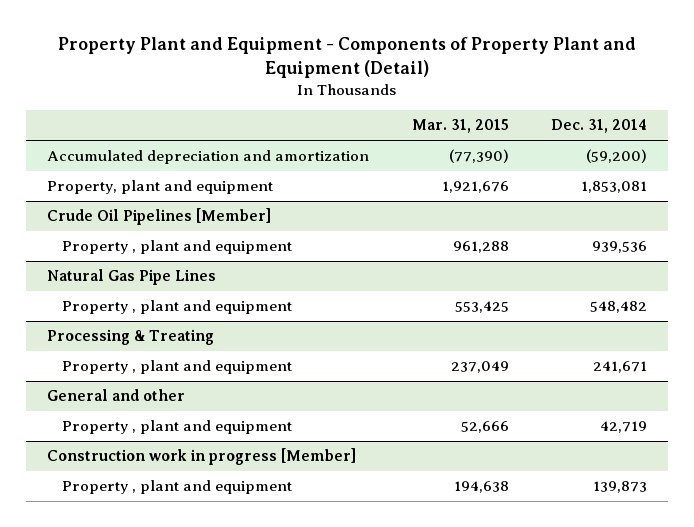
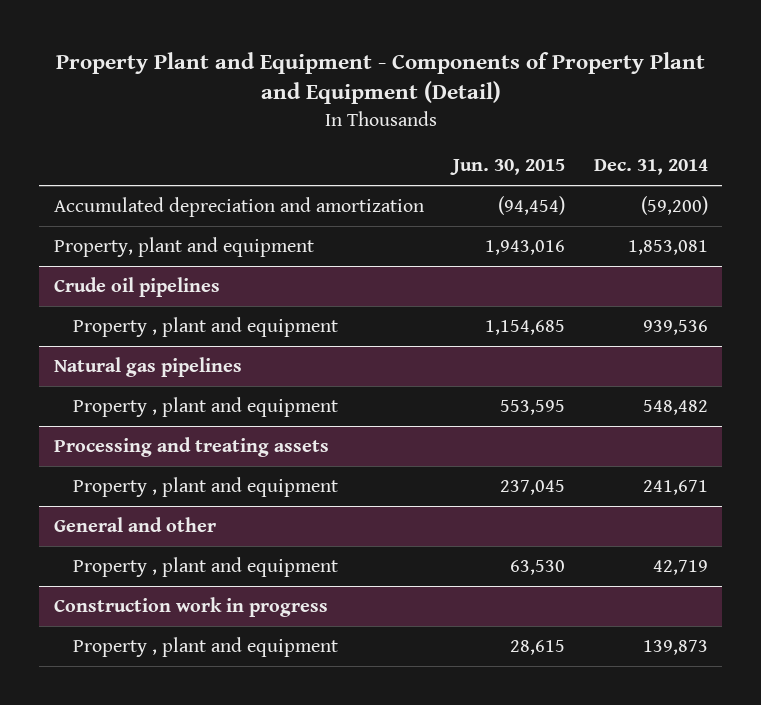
- | Mar. 31, 2015 | Dec. 31, 2014
+ | Jun. 30, 2015 | Dec. 31, 2014
- Crude Oil Pipelines [Member]
+ Crude oil pipelines
- Natural Gas Pipe Lines
+ Natural gas pipelines
- Processing & Treating
+ Processing and treating assets
- Construction work in progress [Member]
+ Construction work in progress

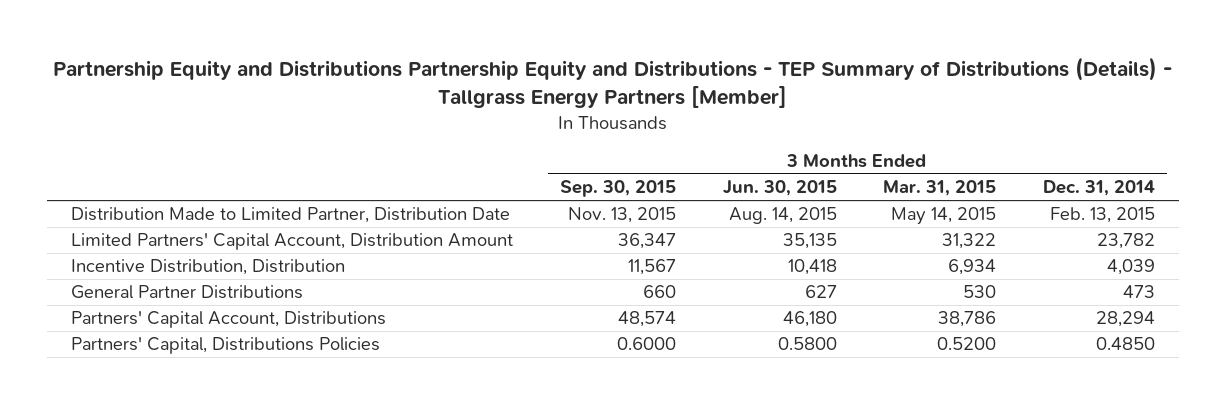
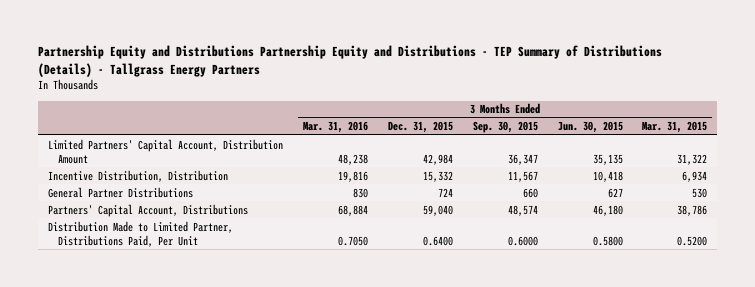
- Partnership Equity and Distributions Partnership Equity and Distributions - TEP Summary of Distributions (Details) - Tallgrass Energy Partners [Member]
+ Partnership Equity and Distributions Partnership Equity and Distributions - TEP Summary of Distributions (Details) - Tallgrass Energy Partners
- | 3 Months Ended Sep. 30, 2015 | 3 Months Ended Jun. 30, 2015 | 3 Months Ended Mar. 31, 2015 | 3 Months Ended Dec. 31, 2014
+ | 3 Months Ended Mar. 31, 2016 | 3 Months Ended Dec. 31, 2015 | 3 Months Ended Sep. 30, 2015 | 3 Months Ended Jun. 30, 2015 | 3 Months Ended Mar. 31, 2015
- Distribution Made to Limited Partner, Distribution Date | Nov. 13, 2015 | Aug. 14, 2015 | May 14, 2015 | Feb. 13, 2015
- Partners' Capital, Distributions Policies | 0.6000 | 0.5800 | 0.5200 | 0.4850
+ Distribution Made to Limited Partner, Distributions Paid, Per Unit | 0.7050 | 0.6400 | 0.6000 | 0.5800 | 0.5200

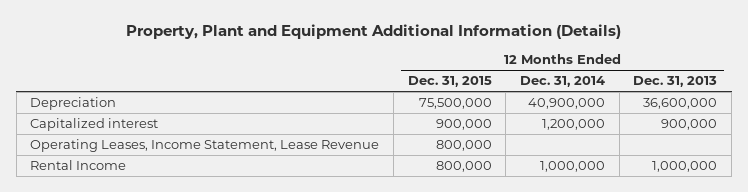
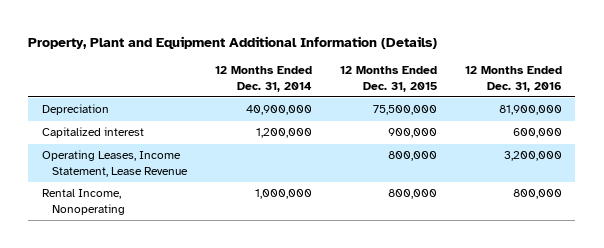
- | 12 Months Ended Dec. 31, 2015 | 12 Months Ended Dec. 31, 2014 | 12 Months Ended Dec. 31, 2013
+ | 12 Months Ended Dec. 31, 2014 | 12 Months Ended Dec. 31, 2015 | 12 Months Ended Dec. 31, 2016
- Rental Income | 800,000 | 1,000,000 | 1,000,000
+ Rental Income, Nonoperating | 1,000,000 | 800,000 | 800,000

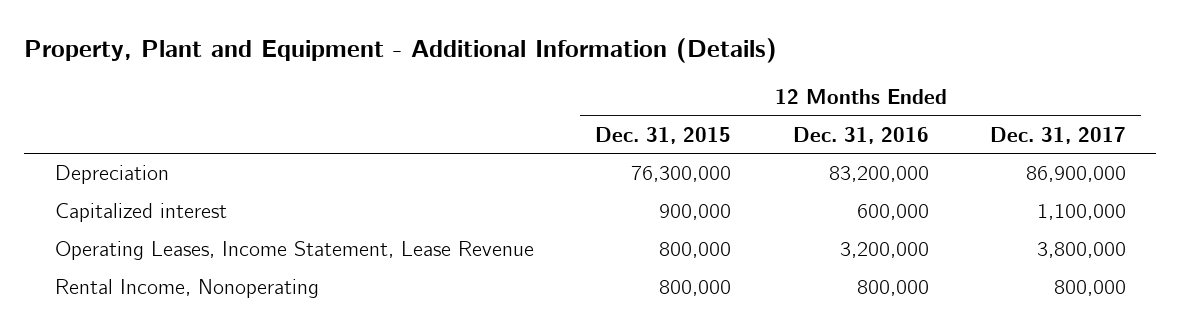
- Property, Plant and Equipment Additional Information (Details)
+ Property, Plant and Equipment - Additional Information (Details)
- | 12 Months Ended Dec. 31, 2014 | 12 Months Ended Dec. 31, 2015 | 12 Months Ended Dec. 31, 2016
+ | 12 Months Ended Dec. 31, 2015 | 12 Months Ended Dec. 31, 2016 | 12 Months Ended Dec. 31, 2017
- Depreciation | 40,900,000 | 75,500,000 | 81,900,000
+ Depreciation | 76,300,000 | 83,200,000 | 86,900,000

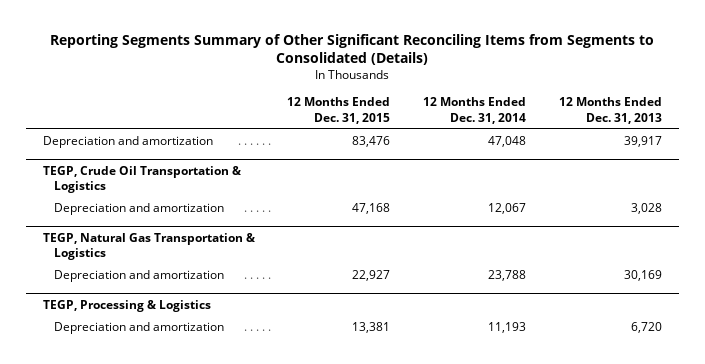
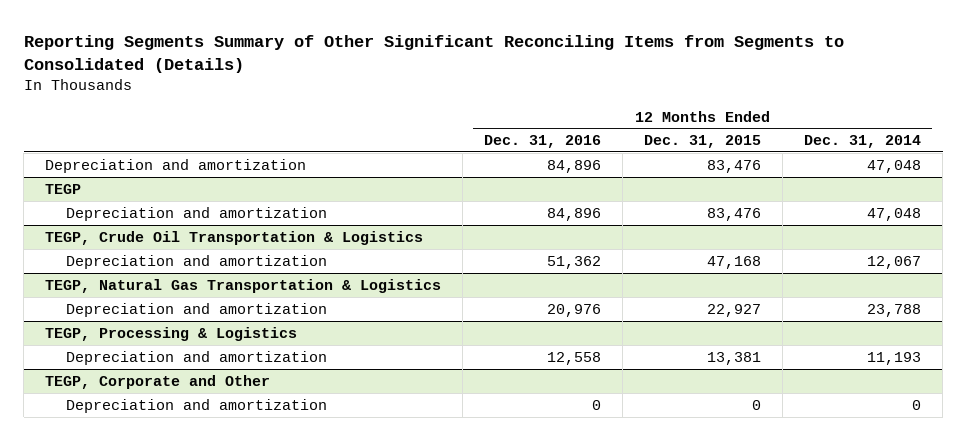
- | 12 Months Ended Dec. 31, 2015 | 12 Months Ended Dec. 31, 2014 | 12 Months Ended Dec. 31, 2013
+ | 12 Months Ended Dec. 31, 2016 | 12 Months Ended Dec. 31, 2015 | 12 Months Ended Dec. 31, 2014
+ TEGP
+ Depreciation and amortization | 84,896 | 83,476 | 47,048
+ TEGP, Corporate and Other
+ Depreciation and amortization | 0 | 0 | 0

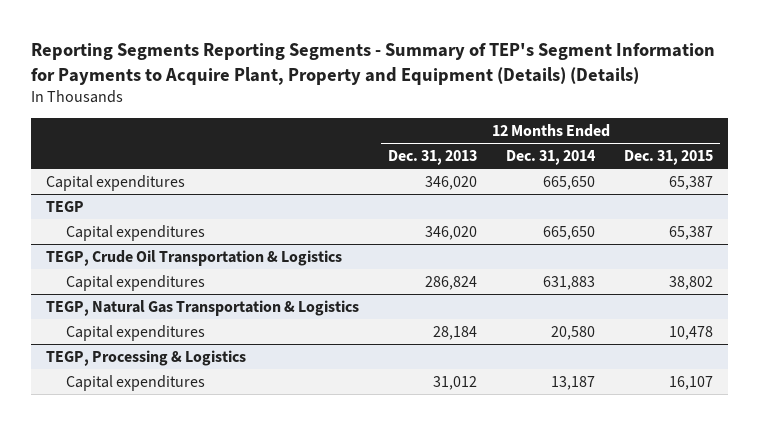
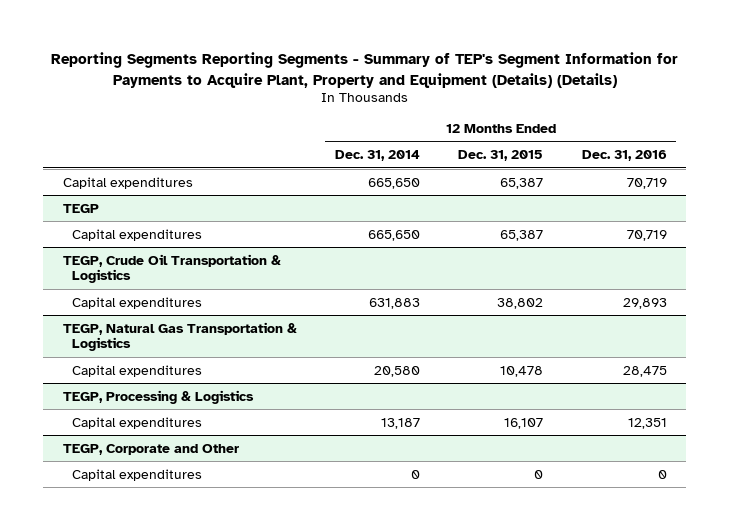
- | 12 Months Ended Dec. 31, 2013 | 12 Months Ended Dec. 31, 2014 | 12 Months Ended Dec. 31, 2015
+ | 12 Months Ended Dec. 31, 2014 | 12 Months Ended Dec. 31, 2015 | 12 Months Ended Dec. 31, 2016
+ TEGP, Corporate and Other
+ Capital expenditures | 0 | 0 | 0

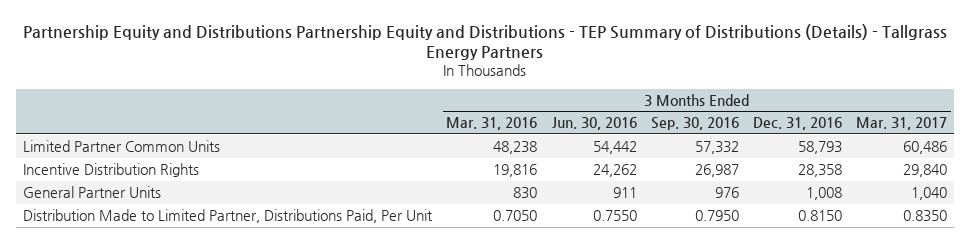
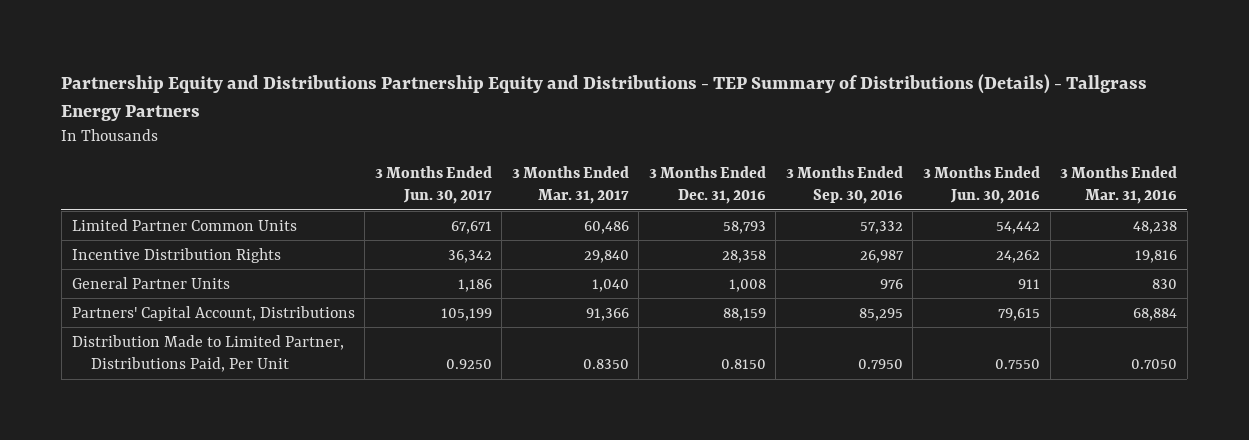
- | 3 Months Ended Mar. 31, 2016 | 3 Months Ended Jun. 30, 2016 | 3 Months Ended Sep. 30, 2016 | 3 Months Ended Dec. 31, 2016 | 3 Months Ended Mar. 31, 2017
+ | 3 Months Ended Jun. 30, 2017 | 3 Months Ended Mar. 31, 2017 | 3 Months Ended Dec. 31, 2016 | 3 Months Ended Sep. 30, 2016 | 3 Months Ended Jun. 30, 2016 | 3 Months Ended Mar. 31, 2016
+ Partners' Capital Account, Distributions | 105,199 | 91,366 | 88,159 | 85,295 | 79,615 | 68,884

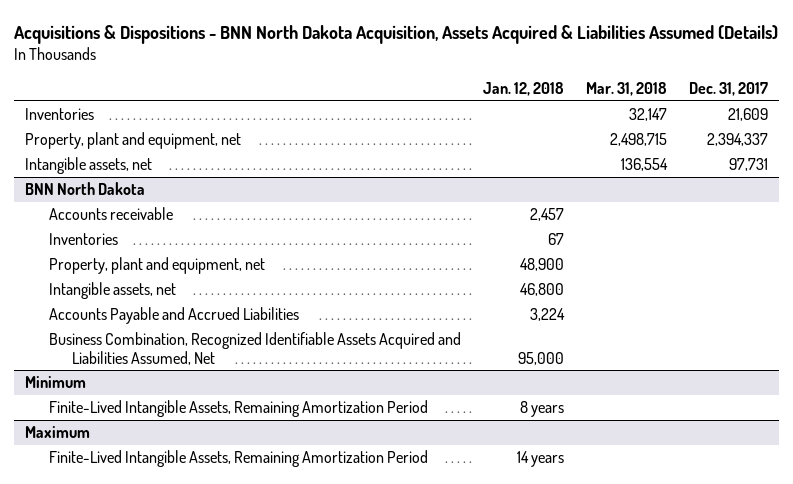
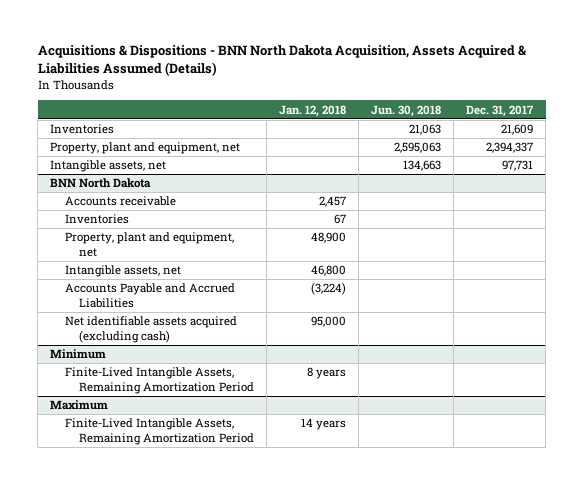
- | Jan. 12, 2018 | Mar. 31, 2018 | Dec. 31, 2017
+ | Jan. 12, 2018 | Jun. 30, 2018 | Dec. 31, 2017
@ BNN North Dakota
- Accounts Payable and Accrued Liabilities | 3,224 | |
- Business Combination, Recognized Identifiable Assets Acquired and Liabilities Assumed, Net | 95,000 | |
+ Accounts Payable and Accrued Liabilities | (3,224) | |
+ Net identifiable assets acquired (excluding cash) | 95,000 | |

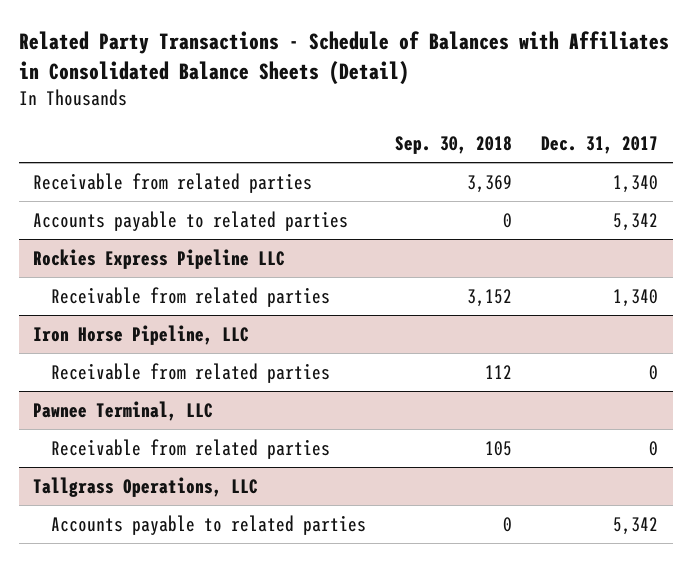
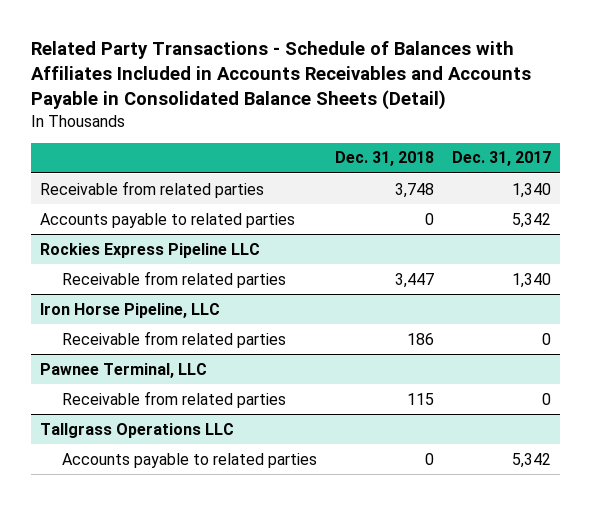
- Related Party Transactions - Schedule of Balances with Affiliates in Consolidated Balance Sheets (Detail)
+ Related Party Transactions - Schedule of Balances with Affiliates Included in Accounts Receivables and Accounts Payable in Consolidated Balance Sheets (Detail)
- | Sep. 30, 2018 | Dec. 31, 2017
+ | Dec. 31, 2018 | Dec. 31, 2017
- Tallgrass Operations, LLC
+ Tallgrass Operations LLC

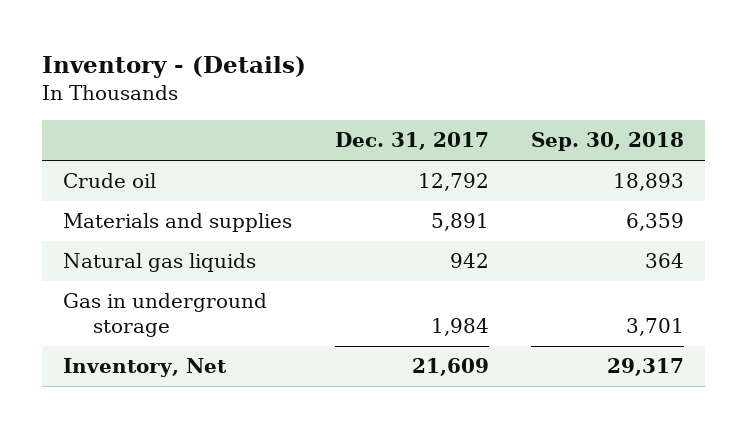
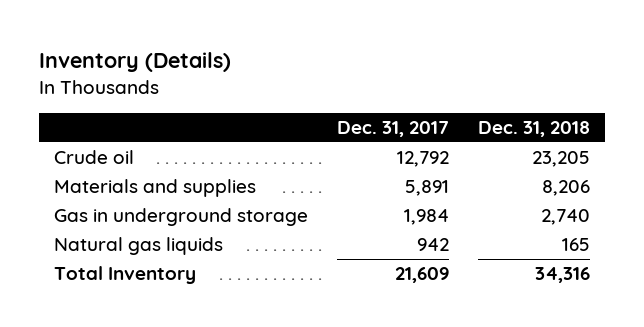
- Inventory - (Details)
+ Inventory (Details)
- | Dec. 31, 2017 | Sep. 30, 2018
+ | Dec. 31, 2017 | Dec. 31, 2018
- Inventory, Net | 21,609 | 29,317
moved down: Natural gas liquids | 942 | 165
+ Total Inventory | 21,609 | 34,316

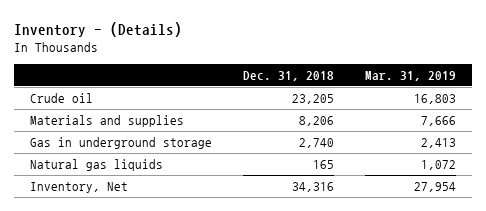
- Inventory (Details)
+ Inventory - (Details)
- | Dec. 31, 2017 | Dec. 31, 2018
+ | Dec. 31, 2018 | Mar. 31, 2019
- Total Inventory | 21,609 | 34,316
+ Inventory, Net | 34,316 | 27,954

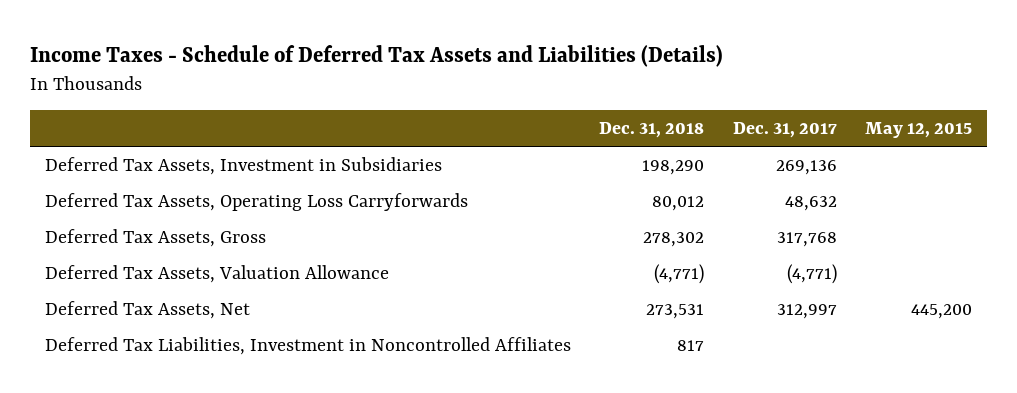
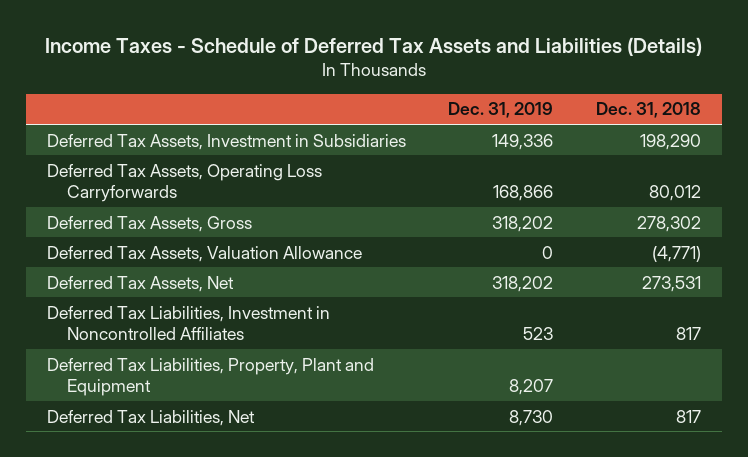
- | Dec. 31, 2018 | Dec. 31, 2017 | May 12, 2015
+ | Dec. 31, 2019 | Dec. 31, 2018
+ Deferred Tax Liabilities, Property, Plant and Equipment | 8,207 |
+ Deferred Tax Liabilities, Net | 8,730 | 817

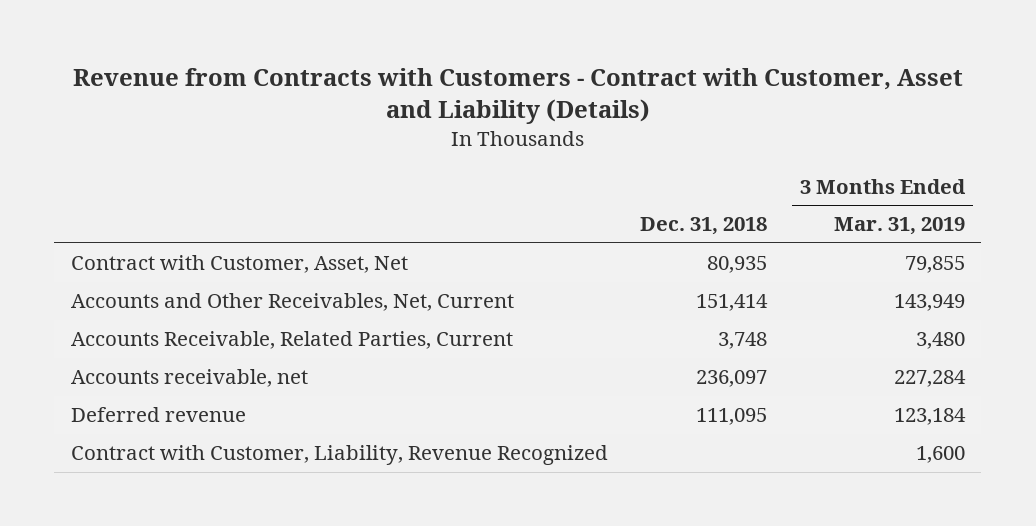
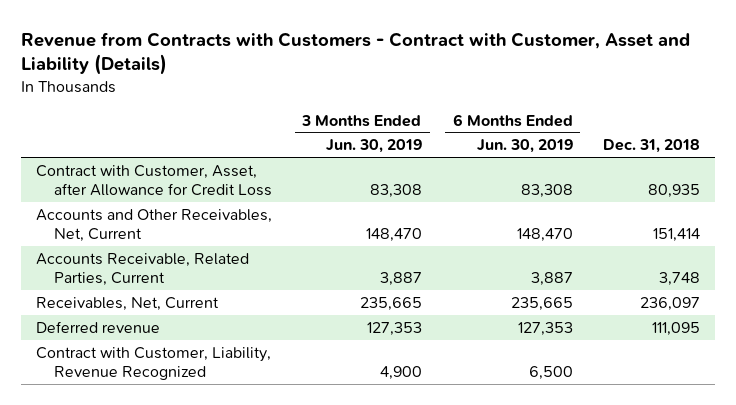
- | Dec. 31, 2018 | 3 Months Ended Mar. 31, 2019
+ | 3 Months Ended Jun. 30, 2019 | 6 Months Ended Jun. 30, 2019 | Dec. 31, 2018
- Contract with Customer, Asset, Net | 80,935 | 79,855
+ Contract with Customer, Asset, after Allowance for Credit Loss | 83,308 | 83,308 | 80,935
- Accounts receivable, net | 236,097 | 227,284
+ Receivables, Net, Current | 235,665 | 235,665 | 236,097

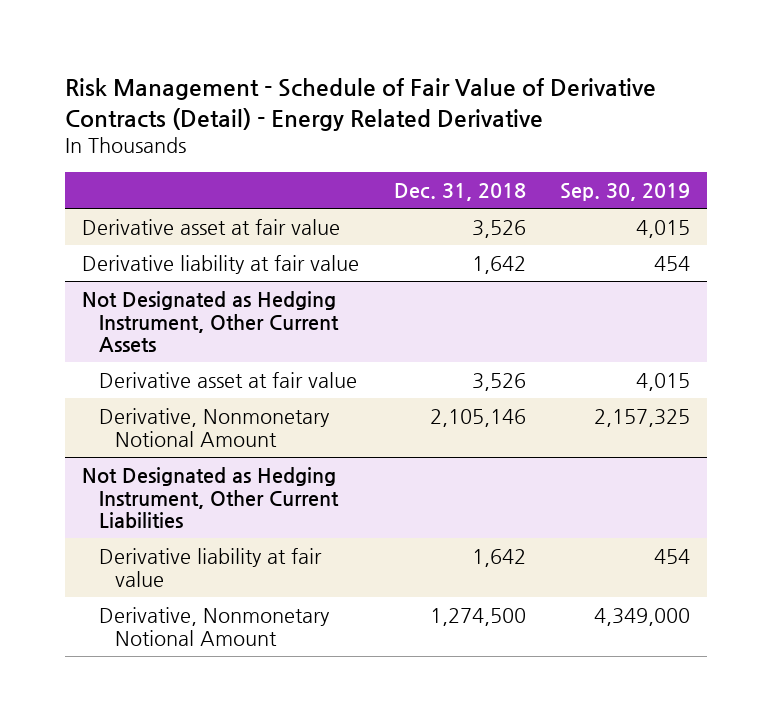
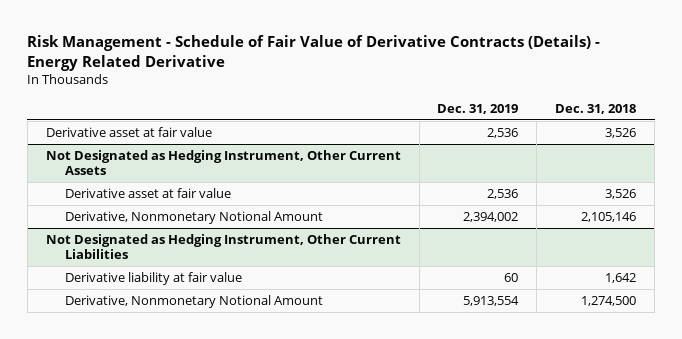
- Risk Management - Schedule of Fair Value of Derivative Contracts (Detail) - Energy Related Derivative
+ Risk Management - Schedule of Fair Value of Derivative Contracts (Details) - Energy Related Derivative
- | Dec. 31, 2018 | Sep. 30, 2019
+ | Dec. 31, 2019 | Dec. 31, 2018
- Derivative liability at fair value | 1,642 | 454

